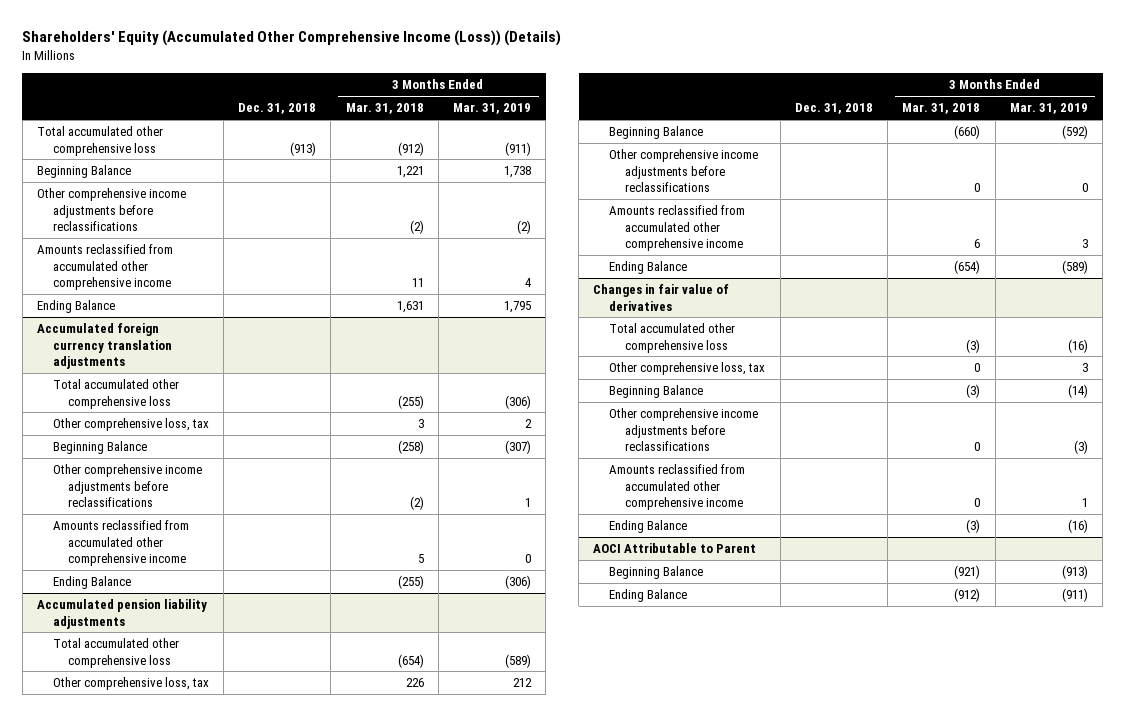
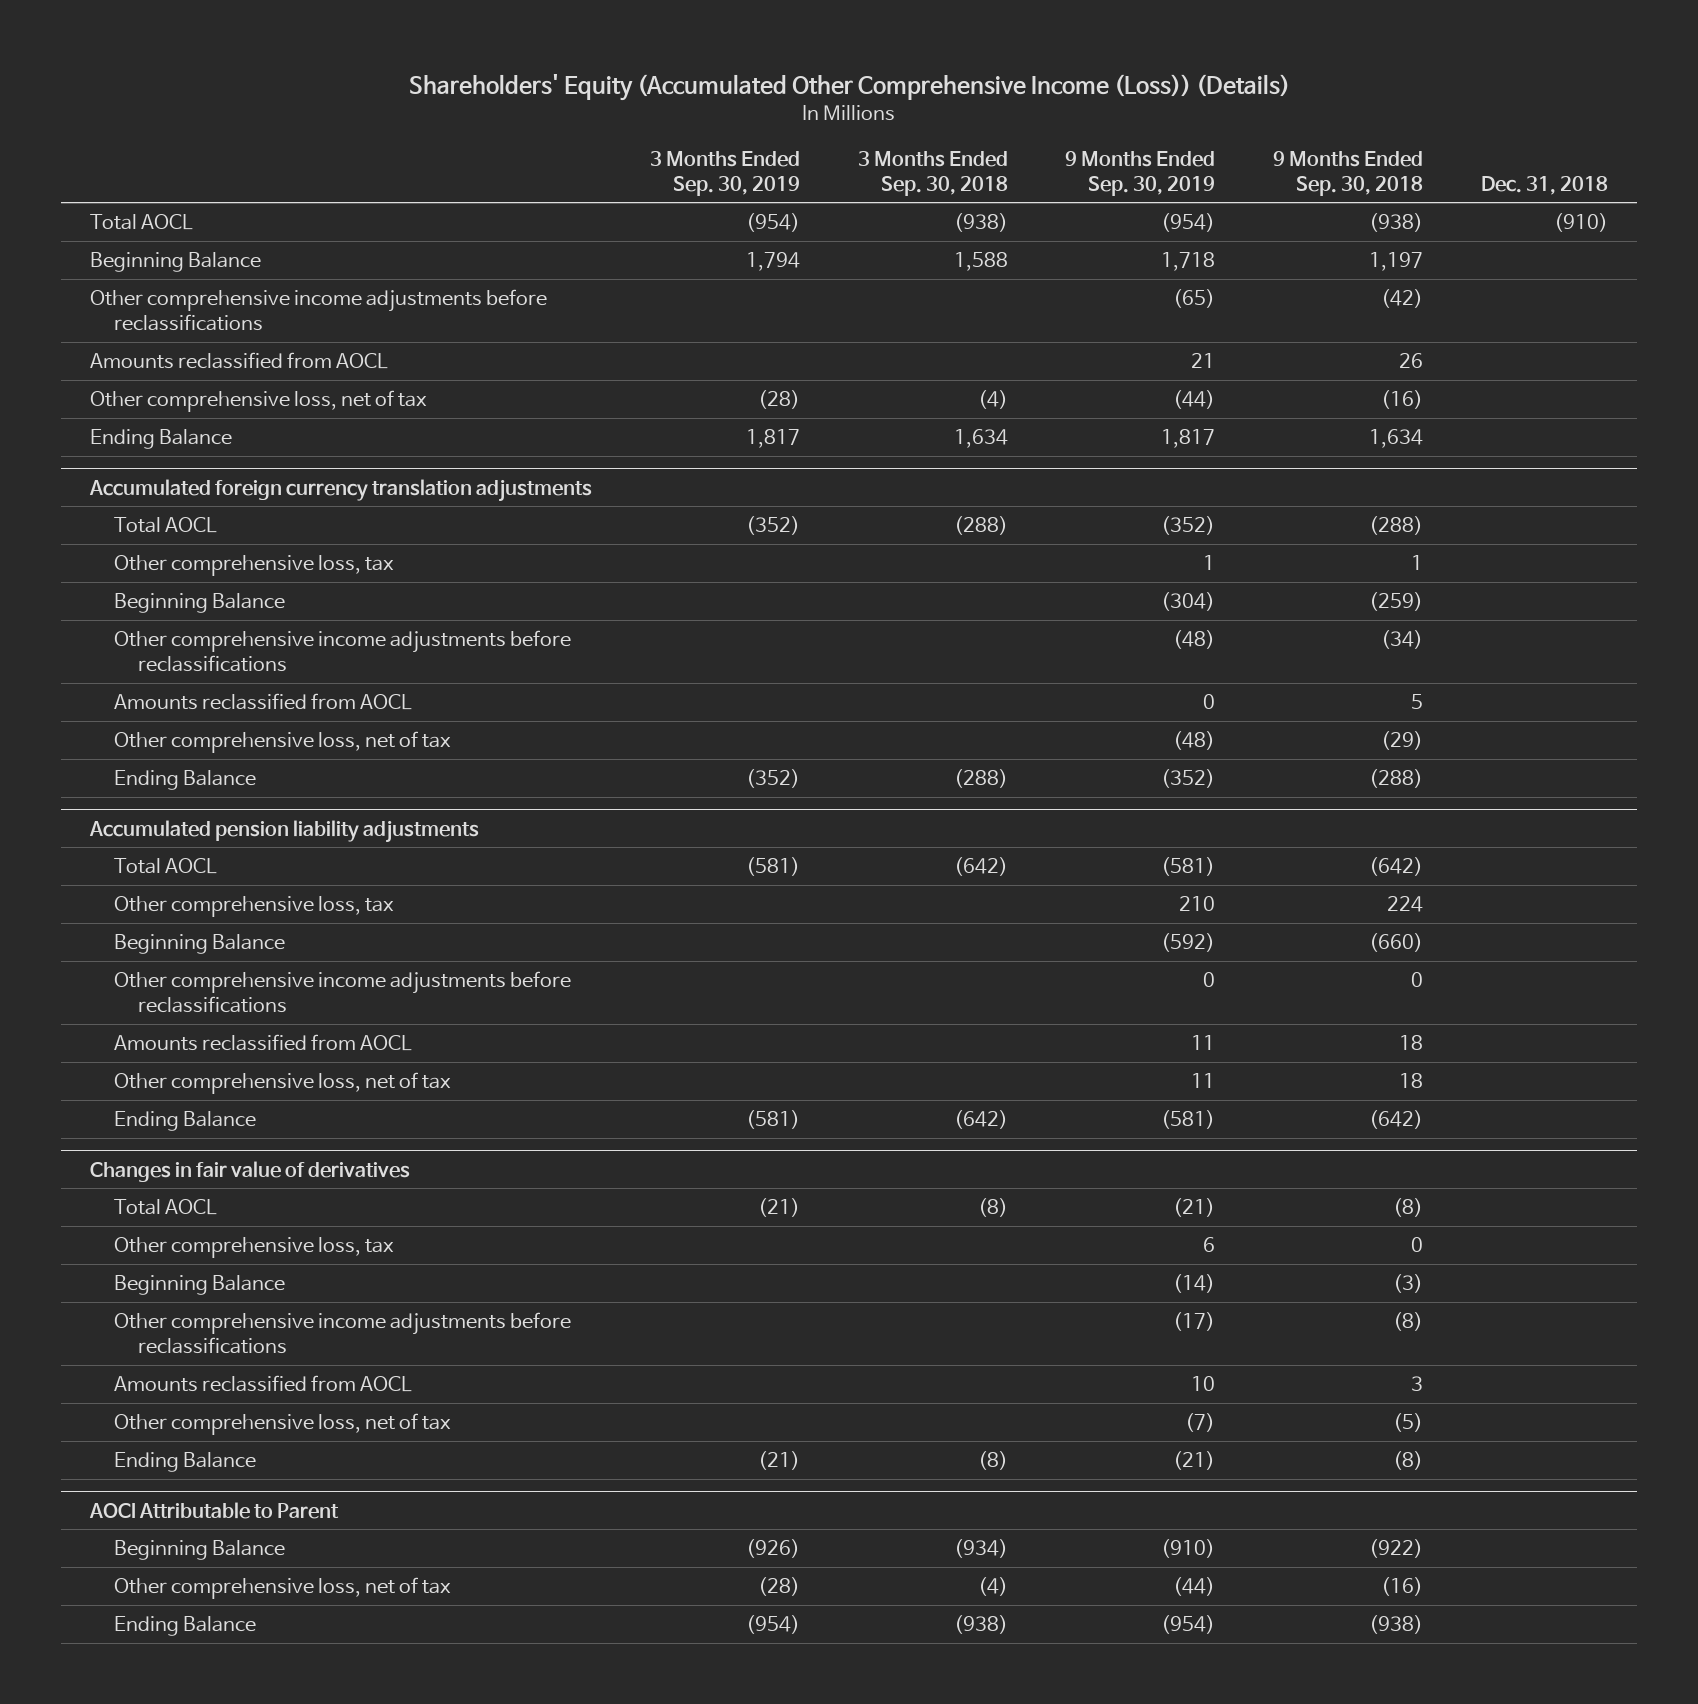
- | Dec. 31, 2018 | 3 Months Ended Mar. 31, 2018 | 3 Months Ended Mar. 31, 2019
+ | 3 Months Ended Sep. 30, 2019 | 3 Months Ended Sep. 30, 2018 | 9 Months Ended Sep. 30, 2019 | 9 Months Ended Sep. 30, 2018 | Dec. 31, 2018
- Total accumulated other comprehensive loss | (913) | (912) | (911)
+ Total AOCL | (954) | (938) | (954) | (938) | (910)
- Amounts reclassified from accumulated other comprehensive income | | 11 | 4
+ Amounts reclassified from AOCL | | | 21 | 26 |
+ Other comprehensive loss, net of tax | (28) | (4) | (44) | (16) |
@ Accumulated foreign currency translation adjustments
- Total accumulated other comprehensive loss | | (255) | (306)
+ Total AOCL | (352) | (288) | (352) | (288) |
- Amounts reclassified from accumulated other comprehensive income | | 5 | 0
+ Amounts reclassified from AOCL | | | 0 | 5 |
+ Other comprehensive loss, net of tax | | | (48) | (29) |
@ Accumulated pension liability adjustments
- Total accumulated other comprehensive loss | | (654) | (589)
+ Total AOCL | (581) | (642) | (581) | (642) |
- Amounts reclassified from accumulated other comprehensive income | | 6 | 3
+ Amounts reclassified from AOCL | | | 11 | 18 |
+ Other comprehensive loss, net of tax | | | 11 | 18 |
@ Changes in fair value of derivatives
- Total accumulated other comprehensive loss | | (3) | (16)
+ Total AOCL | (21) | (8) | (21) | (8) |
- Amounts reclassified from accumulated other comprehensive income | | 0 | 1
+ Amounts reclassified from AOCL | | | 10 | 3 |
+ Other comprehensive loss, net of tax | | | (7) | (5) |
@ AOCI Attributable to Parent
+ Other comprehensive loss, net of tax | (28) | (4) | (44) | (16) |

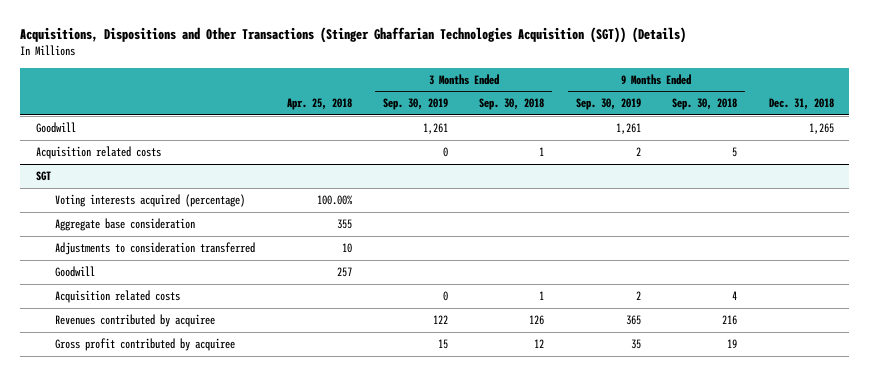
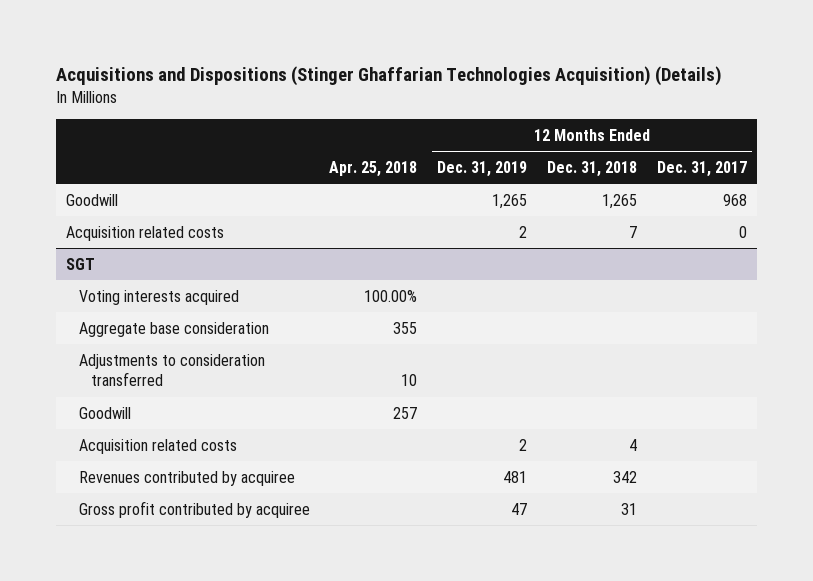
- Acquisitions, Dispositions and Other Transactions (Stinger Ghaffarian Technologies Acquisition (SGT)) (Details)
+ Acquisitions and Dispositions (Stinger Ghaffarian Technologies Acquisition) (Details)
- | Apr. 25, 2018 | 3 Months Ended Sep. 30, 2019 | 3 Months Ended Sep. 30, 2018 | 9 Months Ended Sep. 30, 2019 | 9 Months Ended Sep. 30, 2018 | Dec. 31, 2018
+ | Apr. 25, 2018 | 12 Months Ended Dec. 31, 2019 | 12 Months Ended Dec. 31, 2018 | 12 Months Ended Dec. 31, 2017
@ SGT
- Voting interests acquired (percentage) | 100.00% | | | | |
+ Voting interests acquired | 100.00% | | |

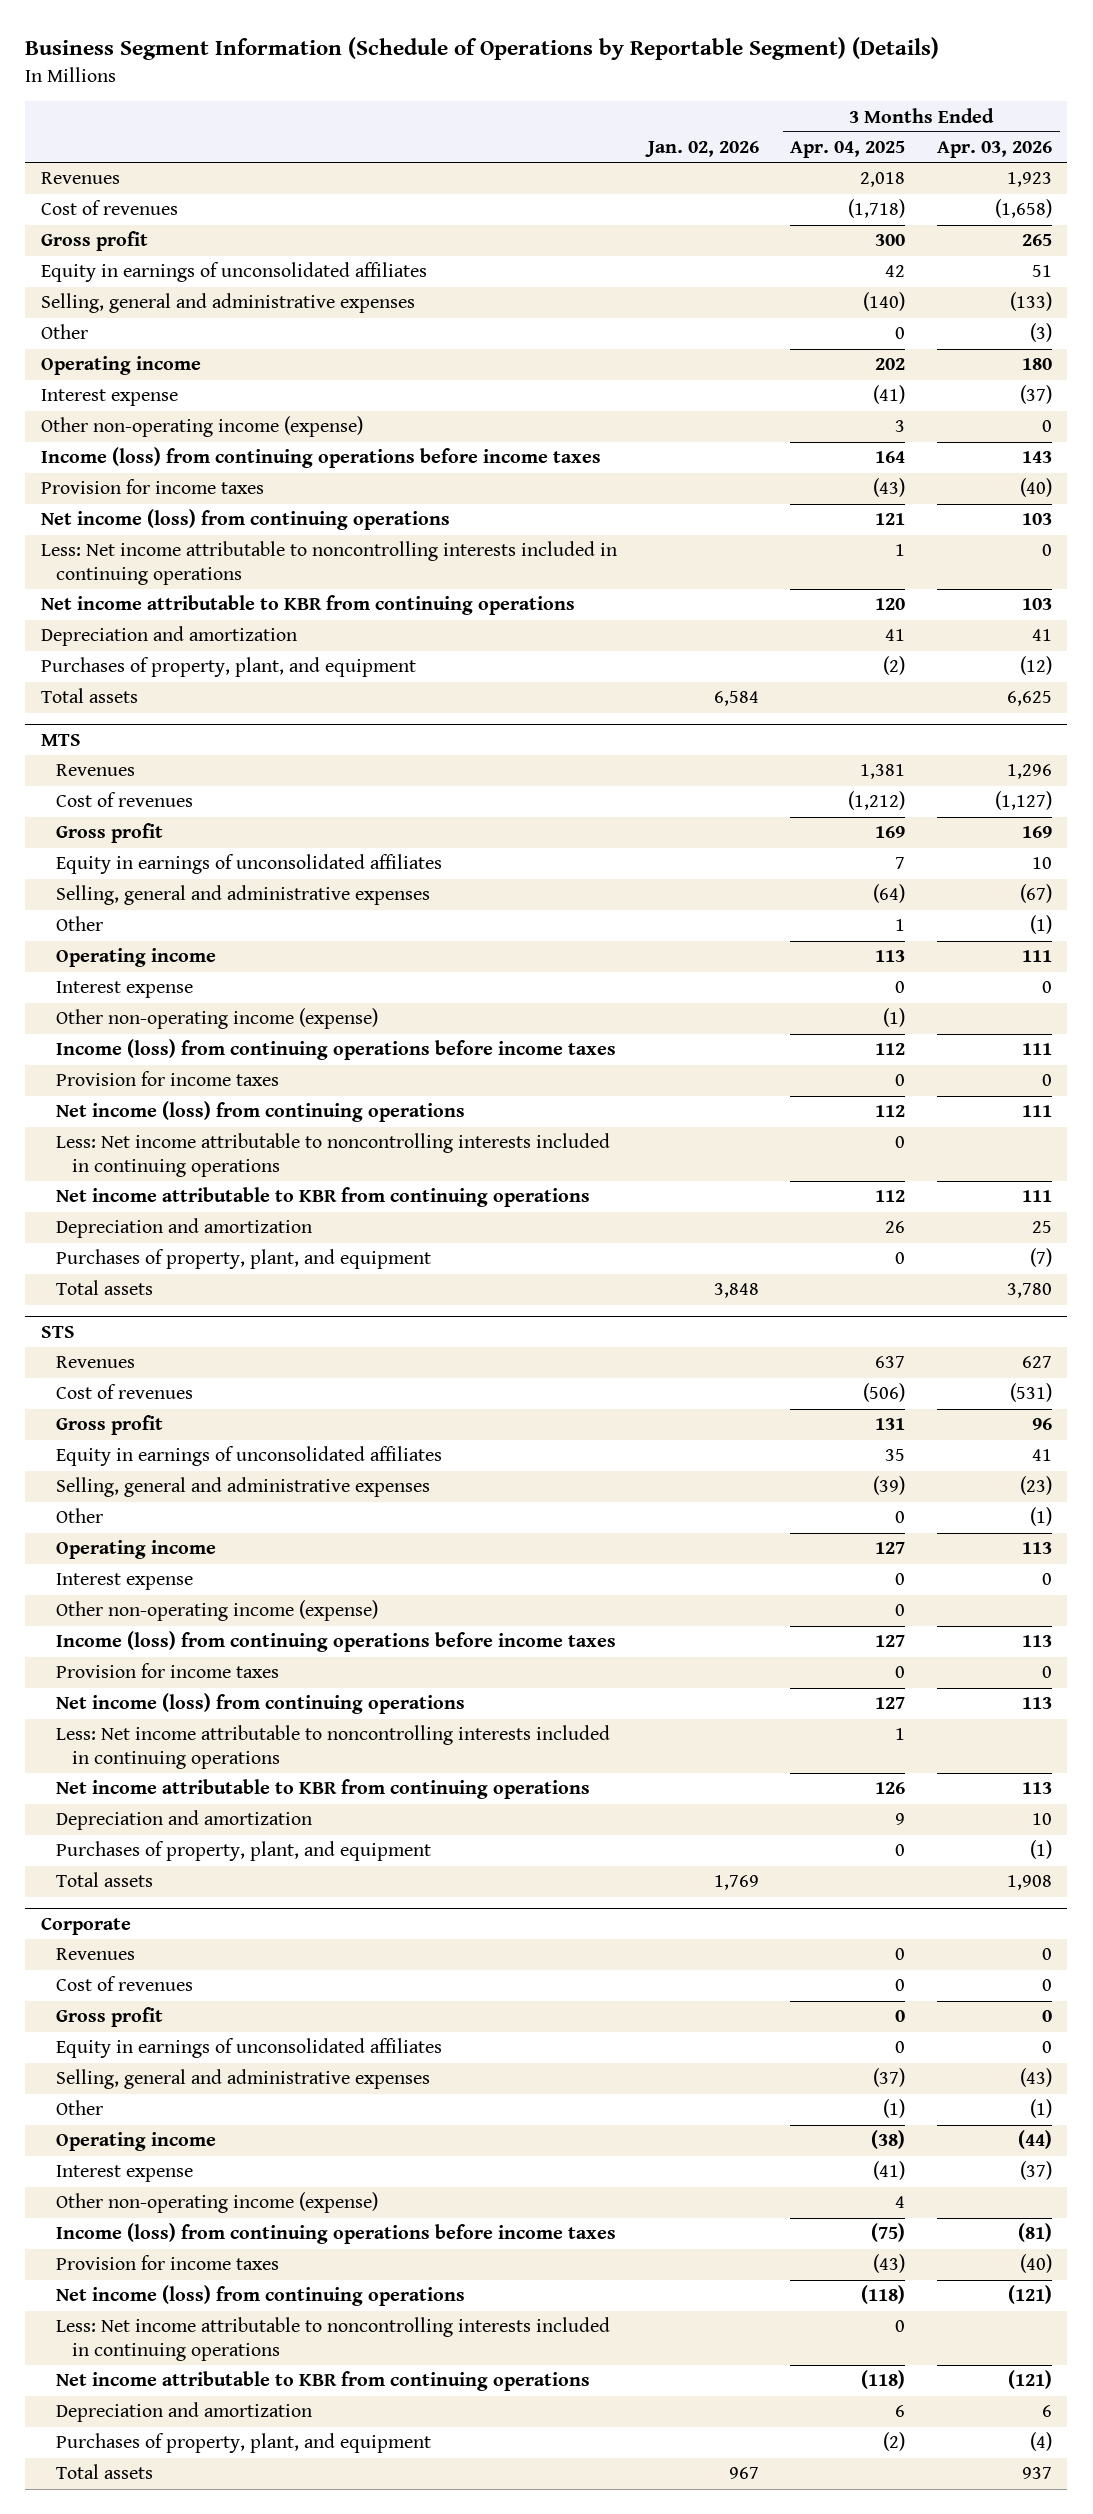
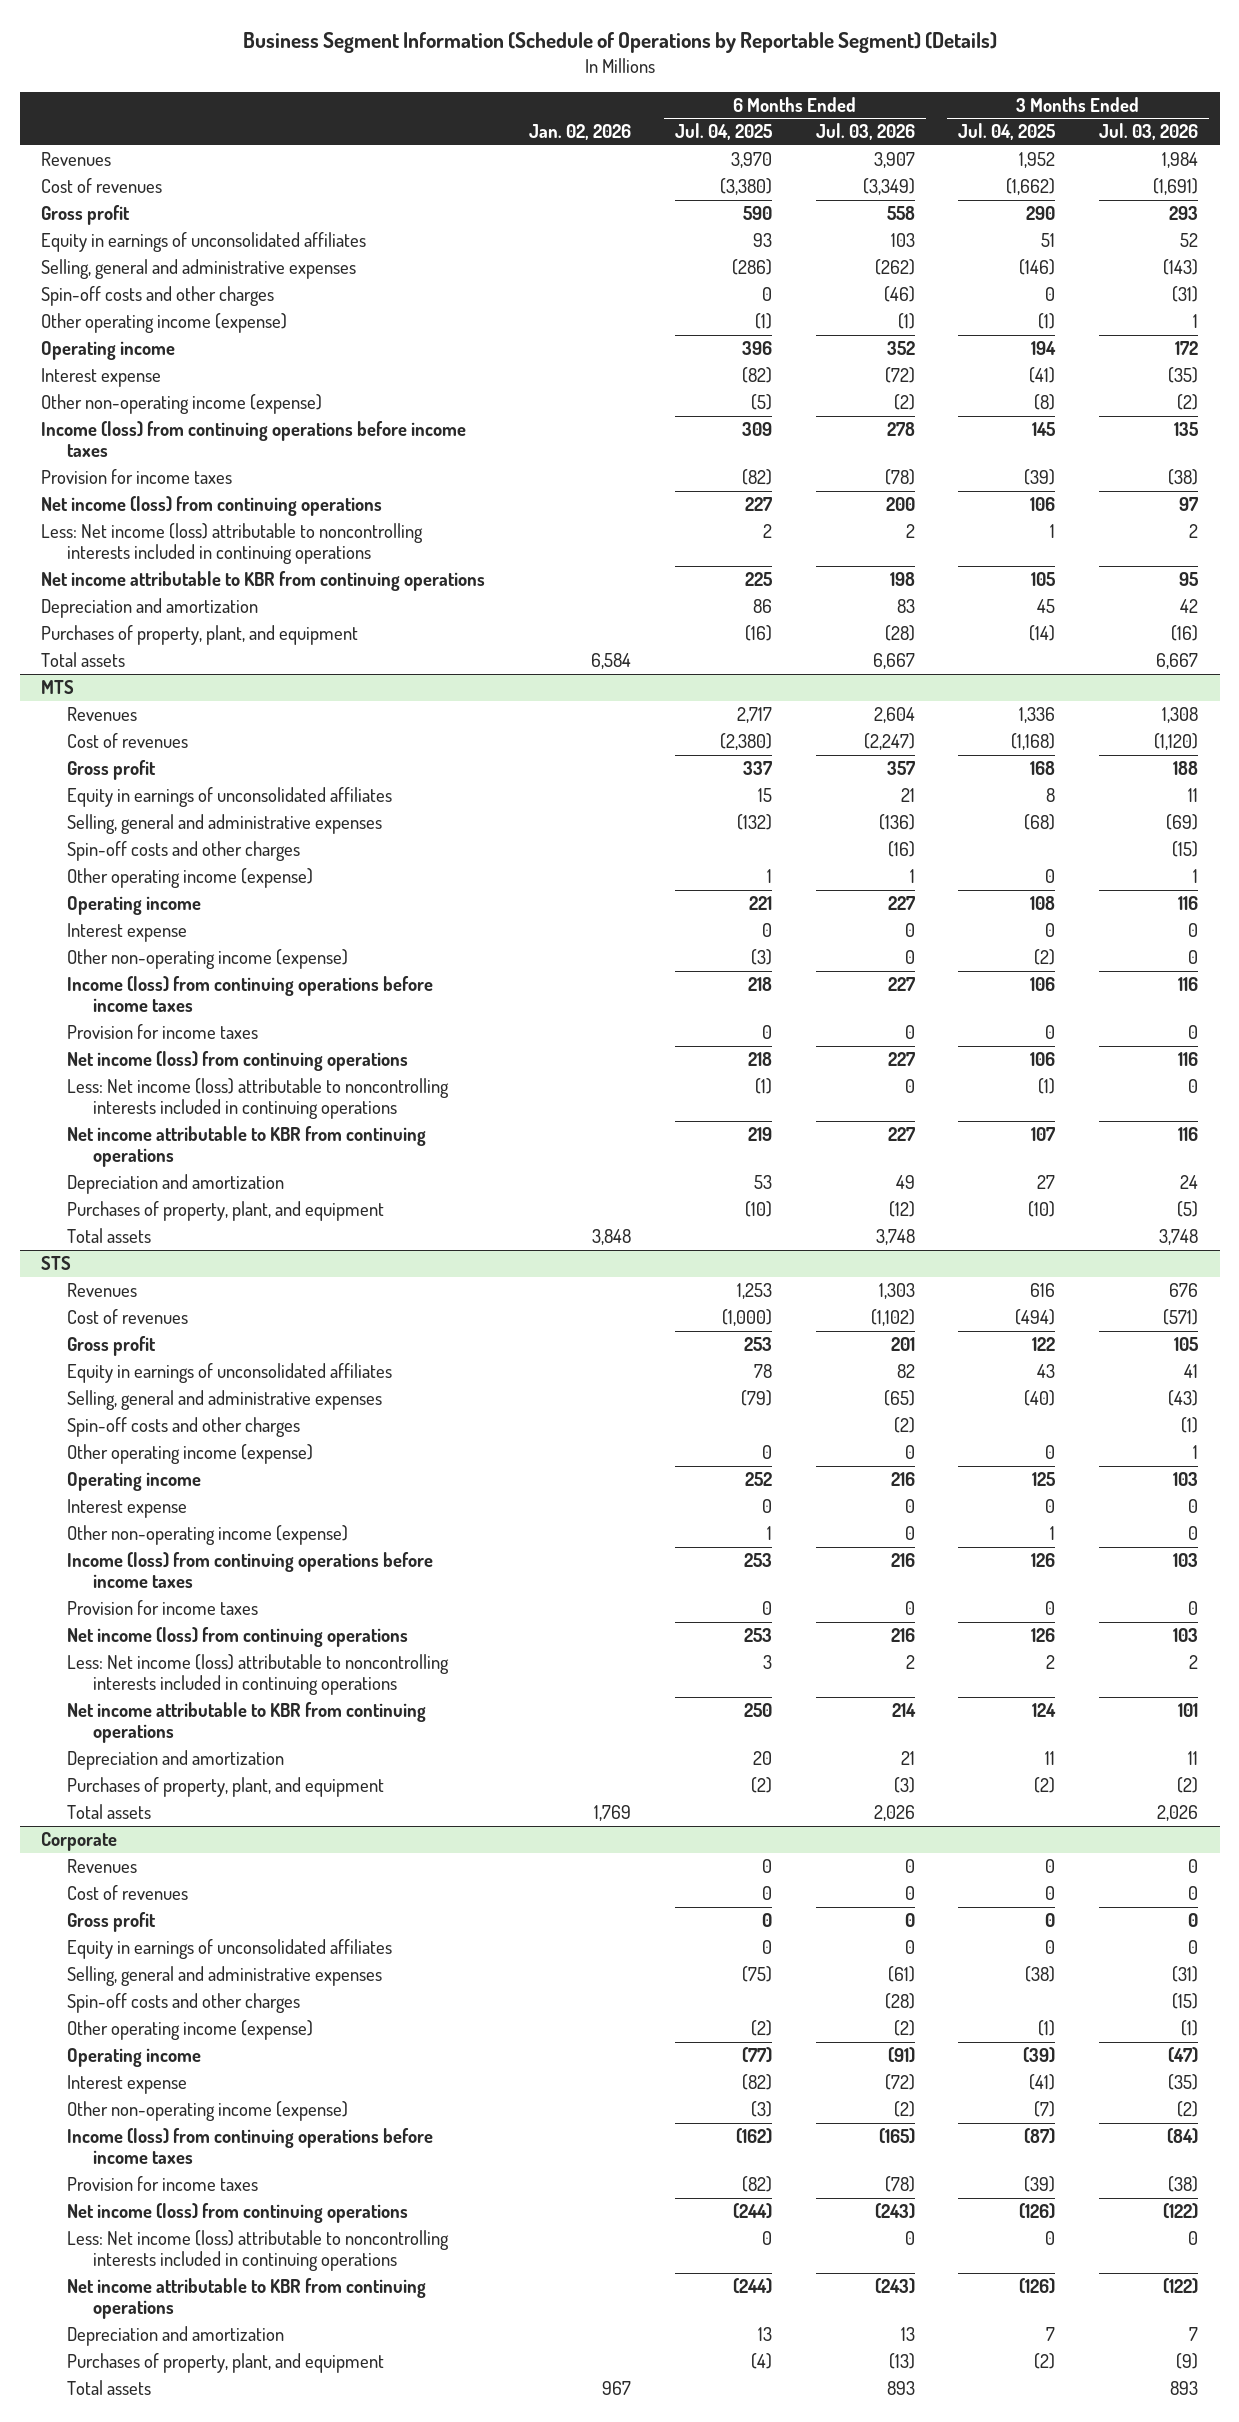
- | Jan. 02, 2026 | 3 Months Ended Apr. 04, 2025 | 3 Months Ended Apr. 03, 2026
+ | Jan. 02, 2026 | 6 Months Ended Jul. 04, 2025 | 6 Months Ended Jul. 03, 2026 | 3 Months Ended Jul. 04, 2025 | 3 Months Ended Jul. 03, 2026
- Other | | 0 | (3)
+ Spin-off costs and other charges | | 0 | (46) | 0 | (31)
+ Other operating income (expense) | | (1) | (1) | (1) | 1
- Less: Net income attributable to noncontrolling interests included in continuing operations | | 1 | 0
+ Less: Net income (loss) attributable to noncontrolling interests included in continuing operations | | 2 | 2 | 1 | 2
@ MTS
- Other | | 1 | (1)
+ Spin-off costs and other charges | | | (16) | | (15)
+ Other operating income (expense) | | 1 | 1 | 0 | 1
- Less: Net income attributable to noncontrolling interests included in continuing operations | | 0 |
+ Less: Net income (loss) attributable to noncontrolling interests included in continuing operations | | (1) | 0 | (1) | 0
@ STS
- Other | | 0 | (1)
+ Spin-off costs and other charges | | | (2) | | (1)
+ Other operating income (expense) | | 0 | 0 | 0 | 1
- Less: Net income attributable to noncontrolling interests included in continuing operations | | 1 |
+ Less: Net income (loss) attributable to noncontrolling interests included in continuing operations | | 3 | 2 | 2 | 2
@ Corporate
- Other | | (1) | (1)
+ Spin-off costs and other charges | | | (28) | | (15)
+ Other operating income (expense) | | (2) | (2) | (1) | (1)
- Less: Net income attributable to noncontrolling interests included in continuing operations | | 0 |
+ Less: Net income (loss) attributable to noncontrolling interests included in continuing operations | | 0 | 0 | 0 | 0

